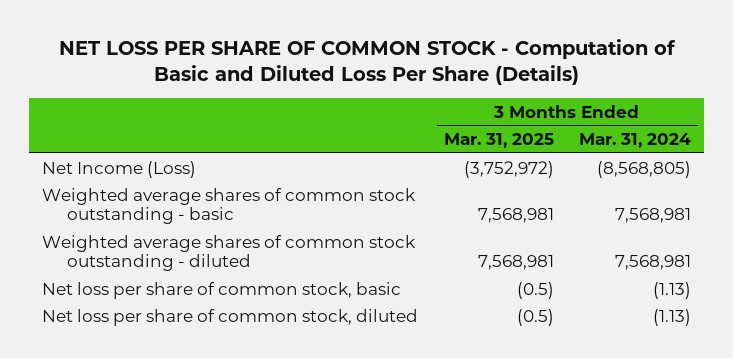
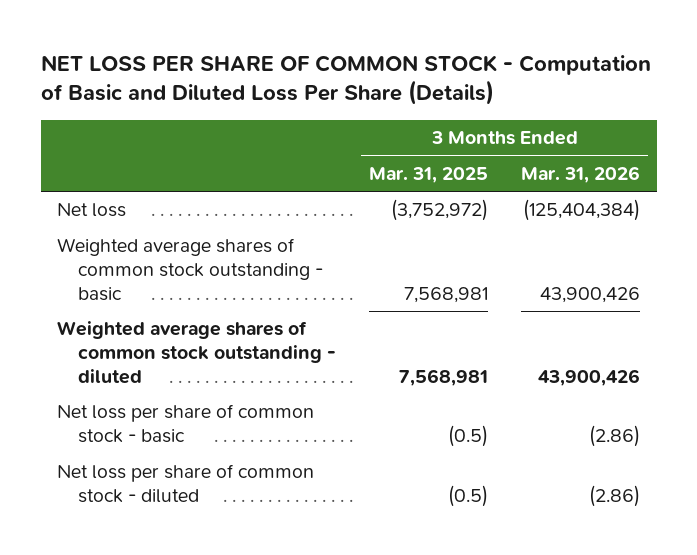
- | 3 Months Ended Mar. 31, 2025 | 3 Months Ended Mar. 31, 2024
+ | 3 Months Ended Mar. 31, 2025 | 3 Months Ended Mar. 31, 2026
- Net Income (Loss) | (3,752,972) | (8,568,805)
+ Net loss | (3,752,972) | (125,404,384)
- Net loss per share of common stock, basic | (0.5) | (1.13)
- Net loss per share of common stock, diluted | (0.5) | (1.13)
+ Net loss per share of common stock - basic | (0.5) | (2.86)
+ Net loss per share of common stock - diluted | (0.5) | (2.86)

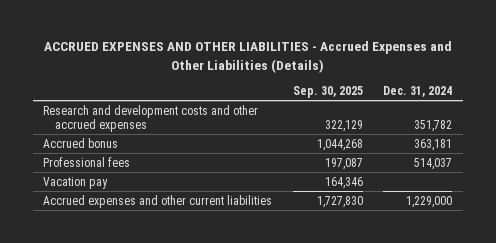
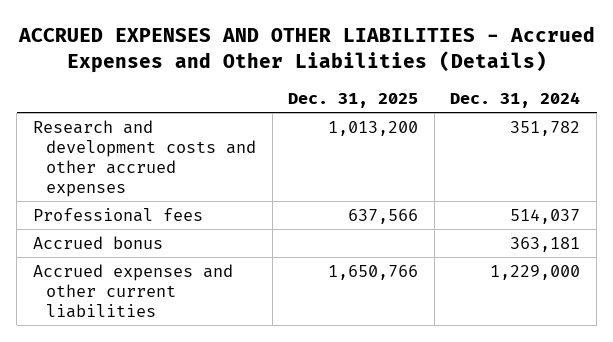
- | Sep. 30, 2025 | Dec. 31, 2024
+ | Dec. 31, 2025 | Dec. 31, 2024
- Vacation pay | 164,346 |
moved down: Accrued bonus | | 363,181

